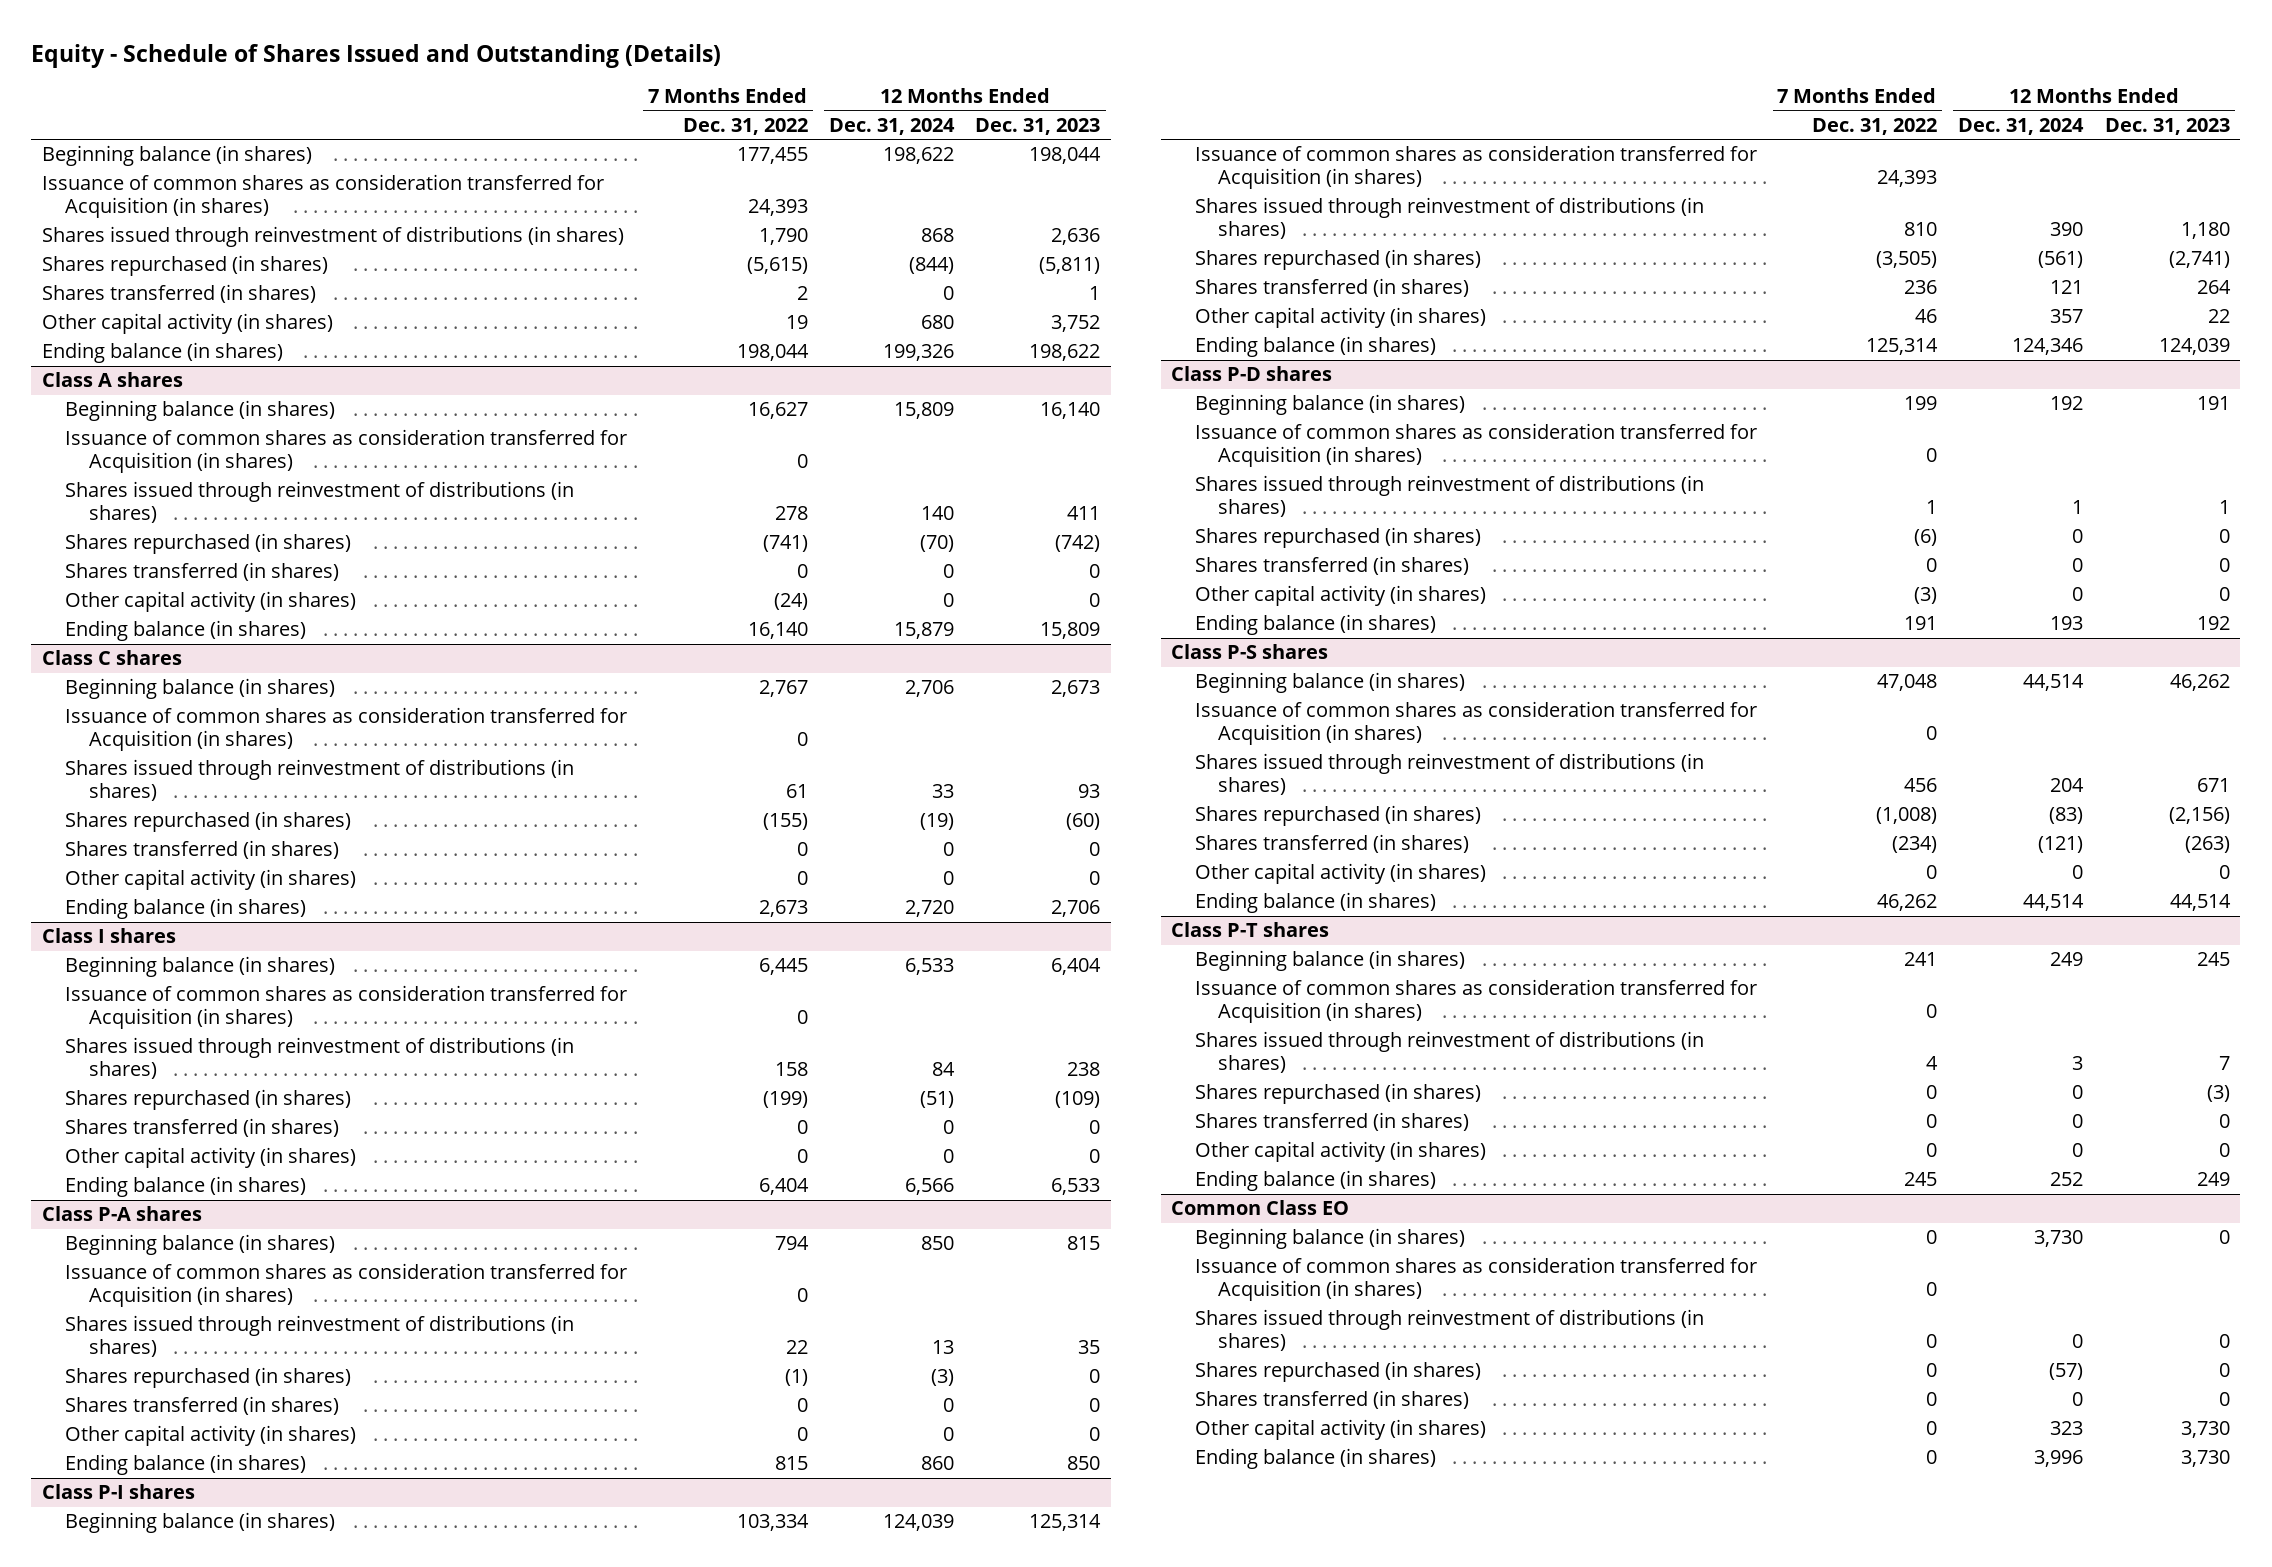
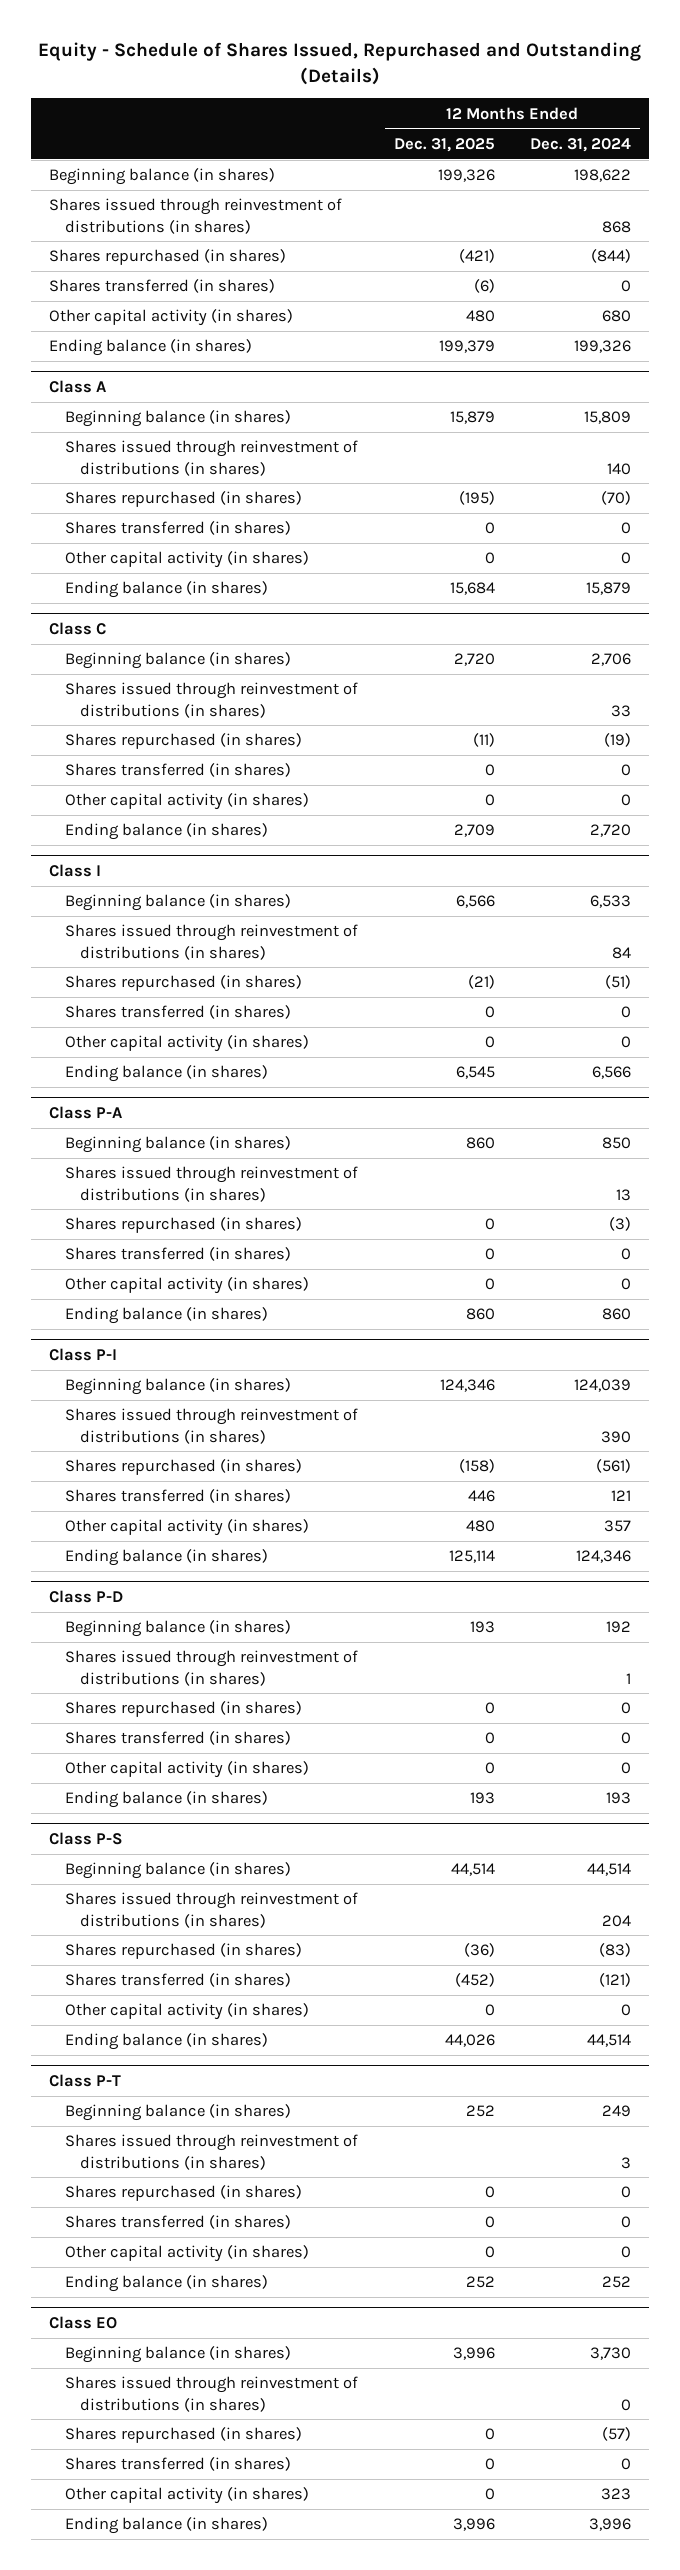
- Equity - Schedule of Shares Issued and Outstanding (Details)
+ Equity - Schedule of Shares Issued, Repurchased and Outstanding (Details)
- | 7 Months Ended Dec. 31, 2022 | 12 Months Ended Dec. 31, 2024 | 12 Months Ended Dec. 31, 2023
+ | 12 Months Ended Dec. 31, 2025 | 12 Months Ended Dec. 31, 2024
- Issuance of common shares as consideration transferred for Acquisition (in shares) | 24,393 | |
- Class A shares
+ Class A
- Issuance of common shares as consideration transferred for Acquisition (in shares) | 0 | |
- Class C shares
+ Class C
- Issuance of common shares as consideration transferred for Acquisition (in shares) | 0 | |
- Class I shares
+ Class I
- Issuance of common shares as consideration transferred for Acquisition (in shares) | 0 | |
- Class P-A shares
+ Class P-A
- Issuance of common shares as consideration transferred for Acquisition (in shares) | 0 | |
- Class P-I shares
+ Class P-I
- Issuance of common shares as consideration transferred for Acquisition (in shares) | 24,393 | |
- Class P-D shares
+ Class P-D
- Issuance of common shares as consideration transferred for Acquisition (in shares) | 0 | |
- Class P-S shares
+ Class P-S
- Issuance of common shares as consideration transferred for Acquisition (in shares) | 0 | |
- Class P-T shares
+ Class P-T
- Issuance of common shares as consideration transferred for Acquisition (in shares) | 0 | |
- Common Class EO
+ Class EO
- Issuance of common shares as consideration transferred for Acquisition (in shares) | 0 | |

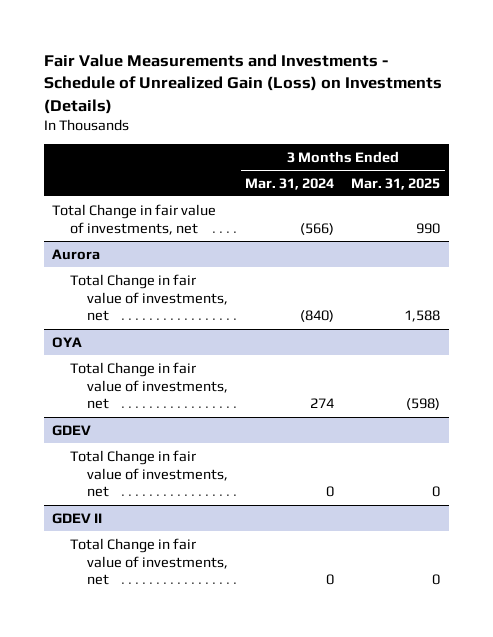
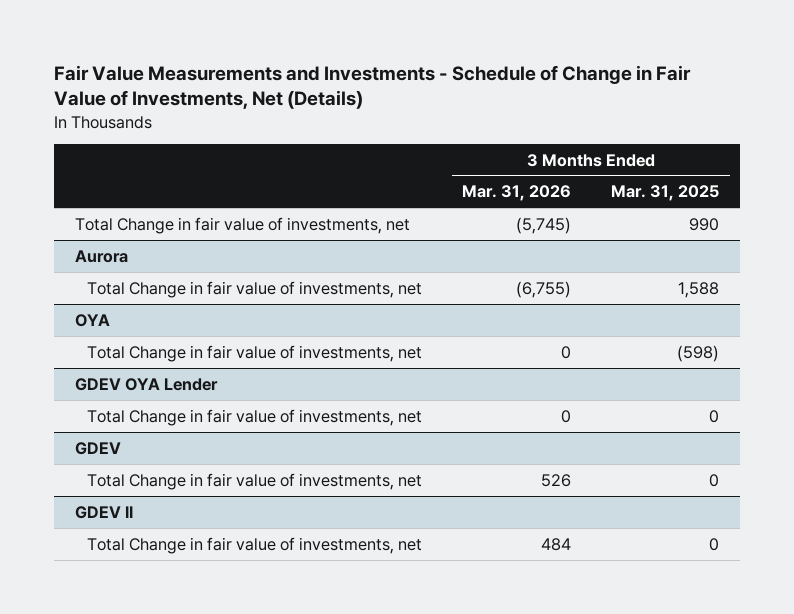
- Fair Value Measurements and Investments - Schedule of Unrealized Gain (Loss) on Investments (Details)
+ Fair Value Measurements and Investments - Schedule of Change in Fair Value of Investments, Net (Details)
- | 3 Months Ended Mar. 31, 2024 | 3 Months Ended Mar. 31, 2025
+ | 3 Months Ended Mar. 31, 2026 | 3 Months Ended Mar. 31, 2025
+ GDEV OYA Lender
+ Total Change in fair value of investments, net | 0 | 0

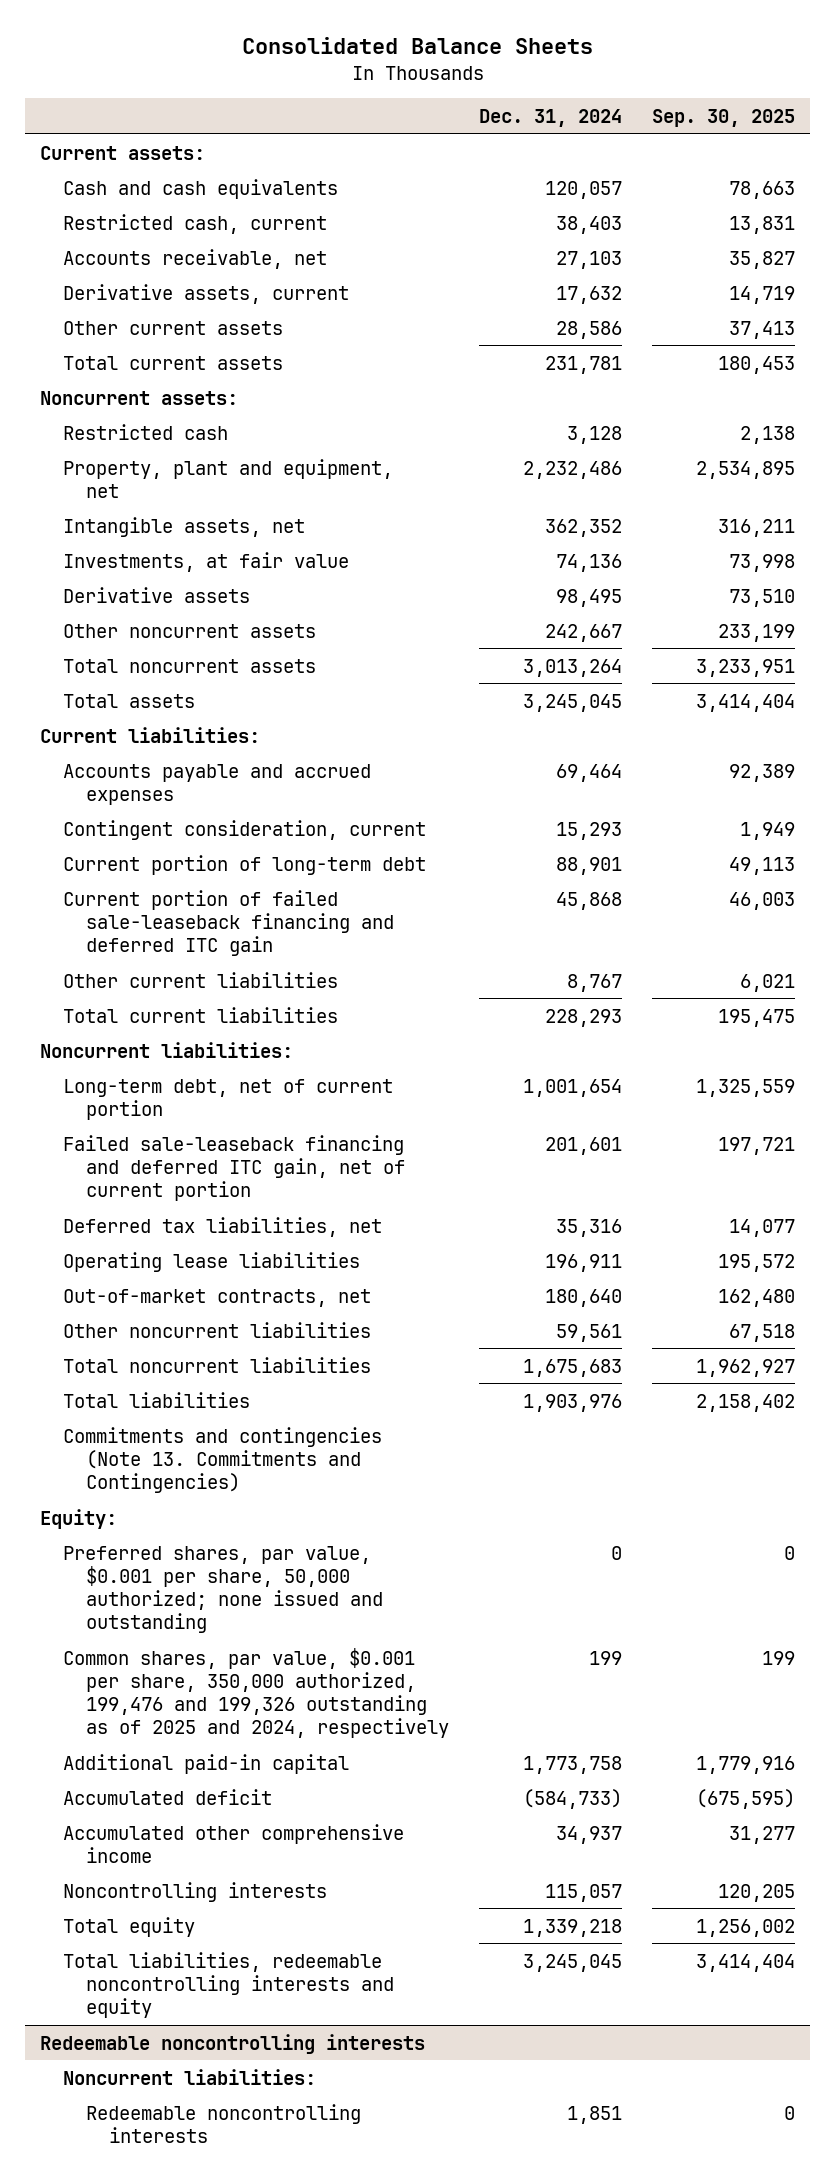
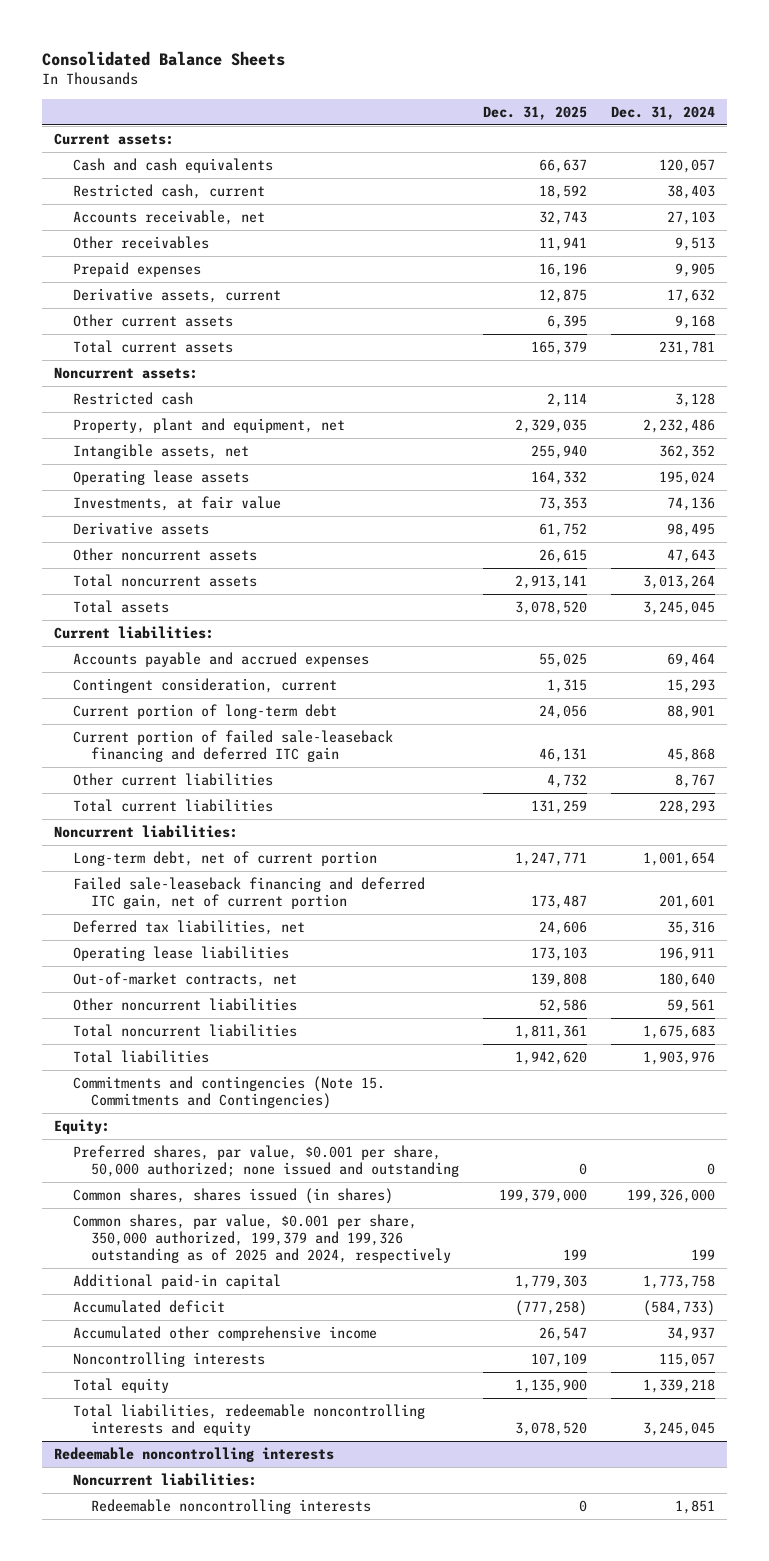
- | Dec. 31, 2024 | Sep. 30, 2025
+ | Dec. 31, 2025 | Dec. 31, 2024
+ Other receivables | 11,941 | 9,513
+ Prepaid expenses | 16,196 | 9,905
- Other current assets | 28,586 | 37,413
+ Other current assets | 6,395 | 9,168
+ Operating lease assets | 164,332 | 195,024
- Other noncurrent assets | 242,667 | 233,199
+ Other noncurrent assets | 26,615 | 47,643
- Commitments and contingencies (Note 13. Commitments and Contingencies)
+ Commitments and contingencies (Note 15. Commitments and Contingencies)
- Common shares, par value, $0.001 per share, 350,000 authorized, 199,476 and 199,326 outstanding as of 2025 and 2024, respectively | 199 | 199
+ Common shares, shares issued (in shares) | 199,379,000 | 199,326,000
+ Common shares, par value, $0.001 per share, 350,000 authorized, 199,379 and 199,326 outstanding as of 2025 and 2024, respectively | 199 | 199

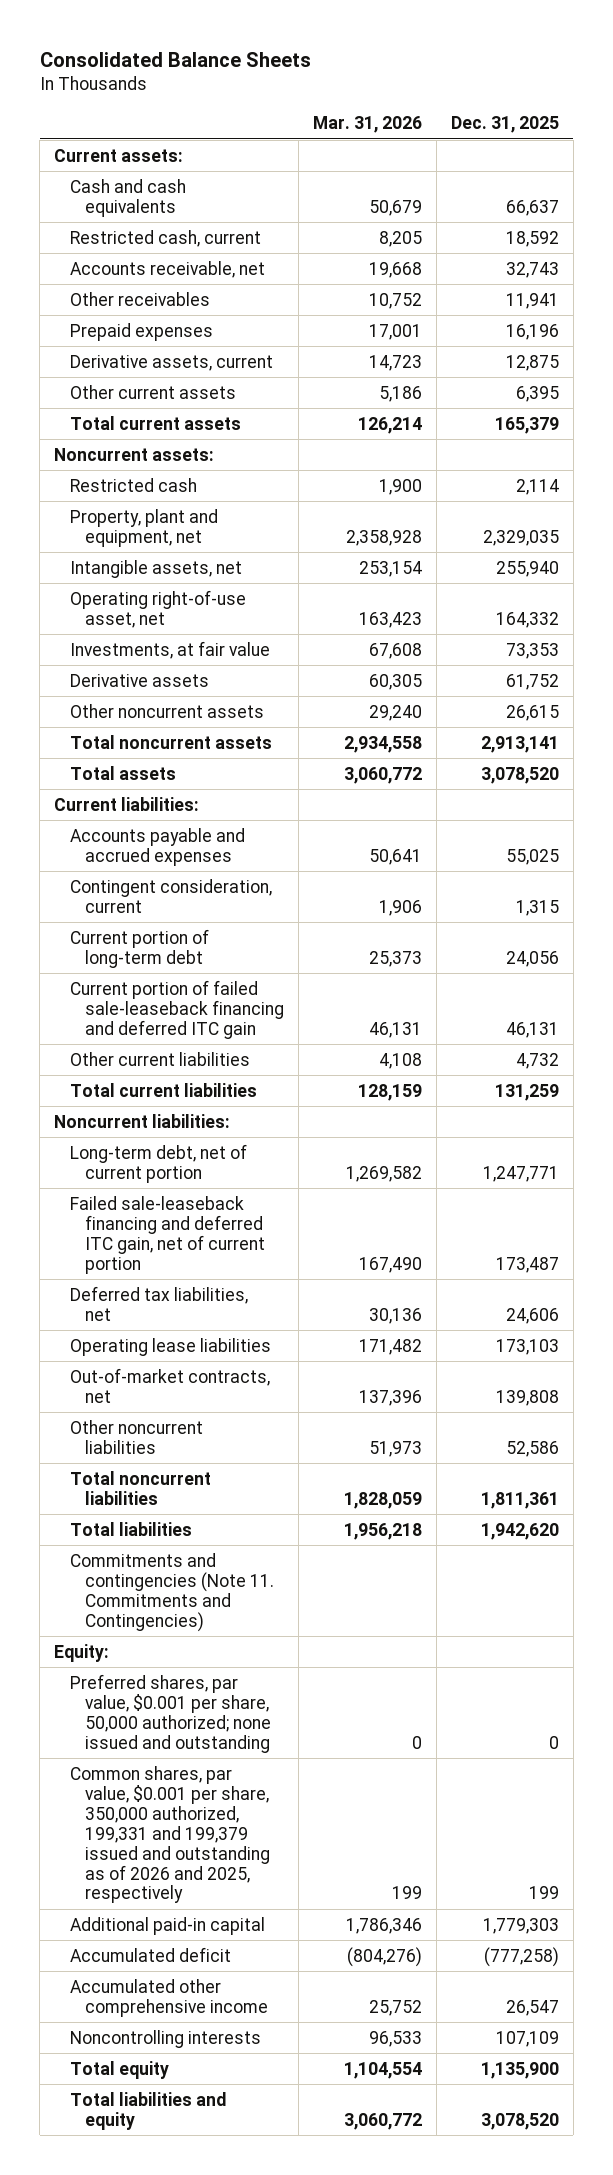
- | Dec. 31, 2025 | Dec. 31, 2024
+ | Mar. 31, 2026 | Dec. 31, 2025
- Operating lease assets | 164,332 | 195,024
+ Operating right-of-use asset, net | 163,423 | 164,332
- Commitments and contingencies (Note 15. Commitments and Contingencies)
+ Commitments and contingencies (Note 11. Commitments and Contingencies)
- Common shares, shares issued (in shares) | 199,379,000 | 199,326,000
- Common shares, par value, $0.001 per share, 350,000 authorized, 199,379 and 199,326 outstanding as of 2025 and 2024, respectively | 199 | 199
+ Common shares, par value, $0.001 per share, 350,000 authorized, 199,331 and 199,379 issued and outstanding as of 2026 and 2025, respectively | 199 | 199
- Total liabilities, redeemable noncontrolling interests and equity | 3,078,520 | 3,245,045
- Redeemable noncontrolling interests
- Noncurrent liabilities:
- Redeemable noncontrolling interests | 0 | 1,851
+ Total liabilities and equity | 3,060,772 | 3,078,520

